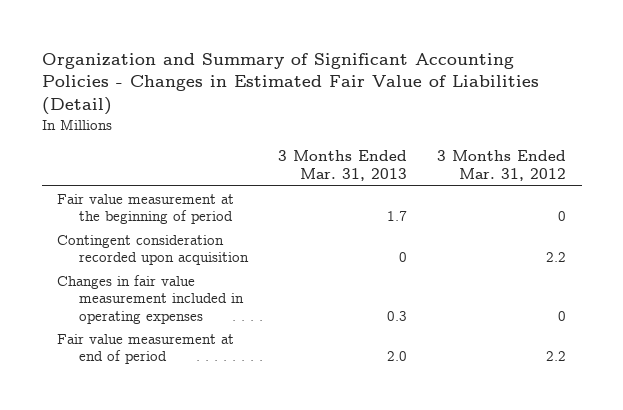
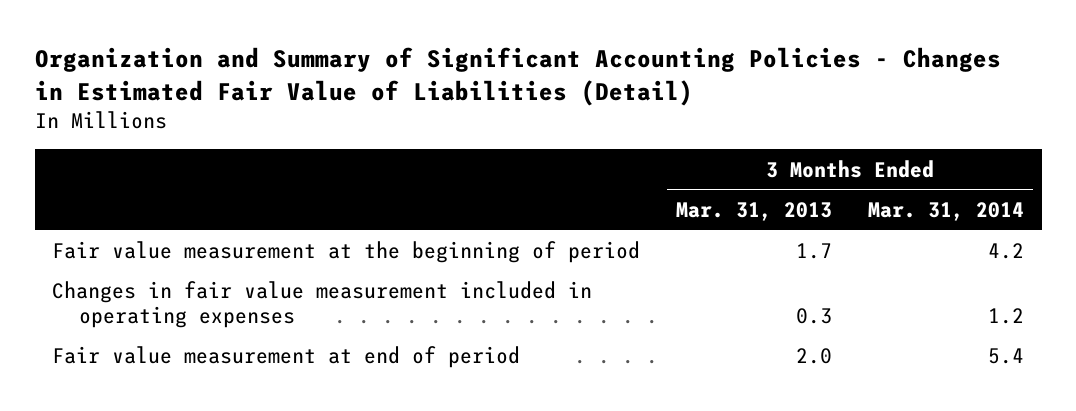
- | 3 Months Ended Mar. 31, 2013 | 3 Months Ended Mar. 31, 2012
+ | 3 Months Ended Mar. 31, 2013 | 3 Months Ended Mar. 31, 2014
- Contingent consideration recorded upon acquisition | 0 | 2.2

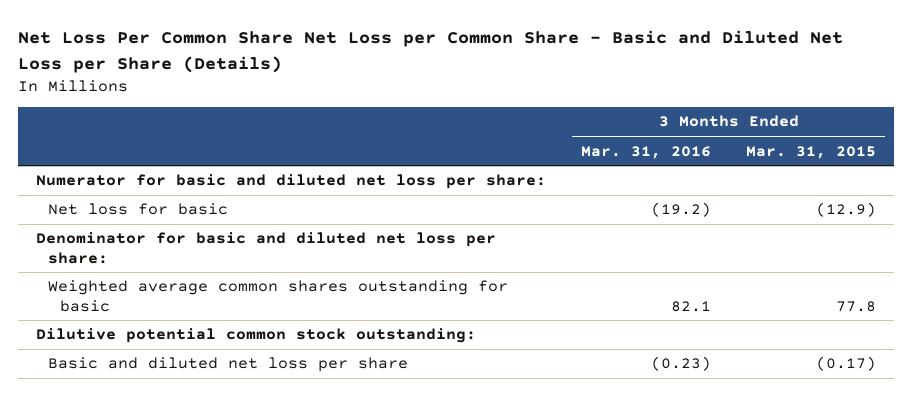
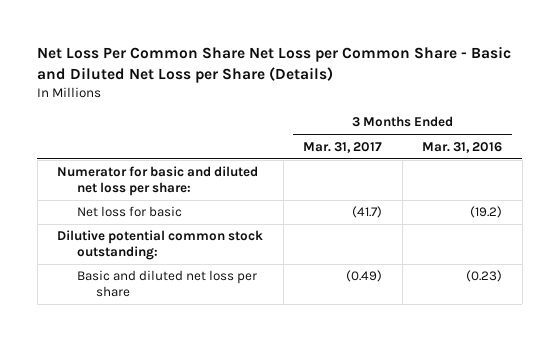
- | 3 Months Ended Mar. 31, 2016 | 3 Months Ended Mar. 31, 2015
+ | 3 Months Ended Mar. 31, 2017 | 3 Months Ended Mar. 31, 2016
- Denominator for basic and diluted net loss per share:
- Weighted average common shares outstanding for basic | 82.1 | 77.8

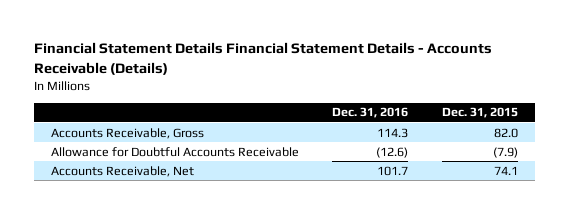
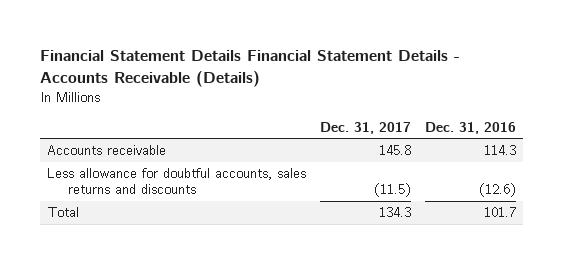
- | Dec. 31, 2016 | Dec. 31, 2015
+ | Dec. 31, 2017 | Dec. 31, 2016
- Accounts Receivable, Gross | 114.3 | 82.0
- Allowance for Doubtful Accounts Receivable | (12.6) | (7.9)
- Accounts Receivable, Net | 101.7 | 74.1
+ Accounts receivable | 145.8 | 114.3
+ Less allowance for doubtful accounts, sales returns and discounts | (11.5) | (12.6)
+ Total | 134.3 | 101.7

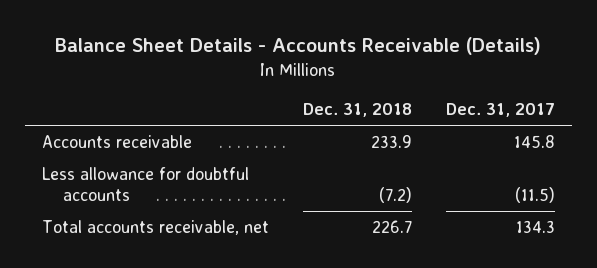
- Financial Statement Details Financial Statement Details - Accounts Receivable (Details)
+ Balance Sheet Details - Accounts Receivable (Details)
- | Dec. 31, 2017 | Dec. 31, 2016
+ | Dec. 31, 2018 | Dec. 31, 2017
- Less allowance for doubtful accounts, sales returns and discounts | (11.5) | (12.6)
- Total | 134.3 | 101.7
+ Less allowance for doubtful accounts | (7.2) | (11.5)
+ Total accounts receivable, net | 226.7 | 134.3

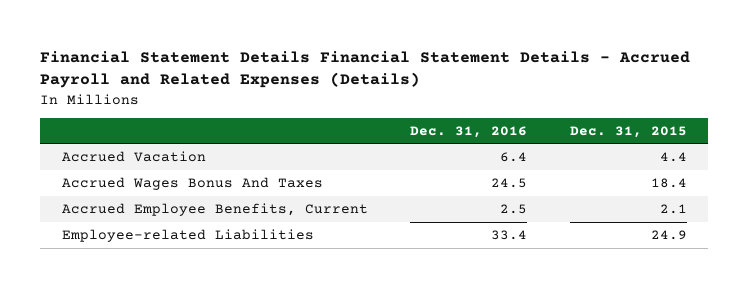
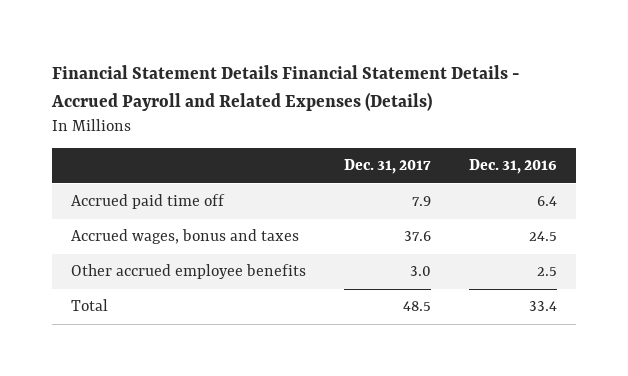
- | Dec. 31, 2016 | Dec. 31, 2015
+ | Dec. 31, 2017 | Dec. 31, 2016
- Accrued Vacation | 6.4 | 4.4
- Accrued Wages Bonus And Taxes | 24.5 | 18.4
- Accrued Employee Benefits, Current | 2.5 | 2.1
- Employee-related Liabilities | 33.4 | 24.9
+ Accrued paid time off | 7.9 | 6.4
+ Accrued wages, bonus and taxes | 37.6 | 24.5
+ Other accrued employee benefits | 3.0 | 2.5
+ Total | 48.5 | 33.4

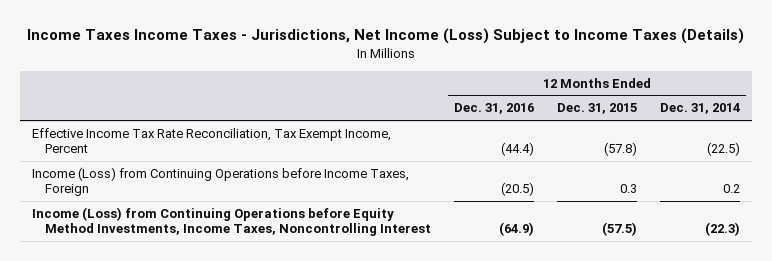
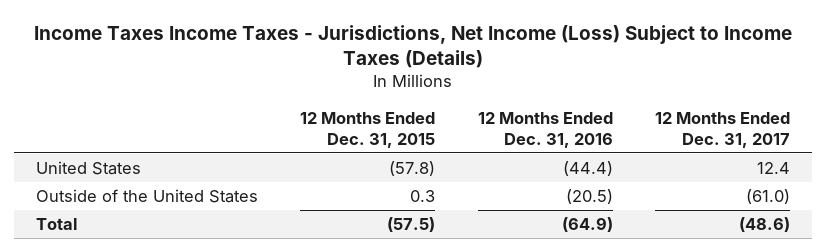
- | 12 Months Ended Dec. 31, 2016 | 12 Months Ended Dec. 31, 2015 | 12 Months Ended Dec. 31, 2014
+ | 12 Months Ended Dec. 31, 2015 | 12 Months Ended Dec. 31, 2016 | 12 Months Ended Dec. 31, 2017
- Effective Income Tax Rate Reconciliation, Tax Exempt Income, Percent | (44.4) | (57.8) | (22.5)
- Income (Loss) from Continuing Operations before Income Taxes, Foreign | (20.5) | 0.3 | 0.2
- Income (Loss) from Continuing Operations before Equity Method Investments, Income Taxes, Noncontrolling Interest | (64.9) | (57.5) | (22.3)
+ United States | (57.8) | (44.4) | 12.4
+ Outside of the United States | 0.3 | (20.5) | (61.0)
+ Total | (57.5) | (64.9) | (48.6)

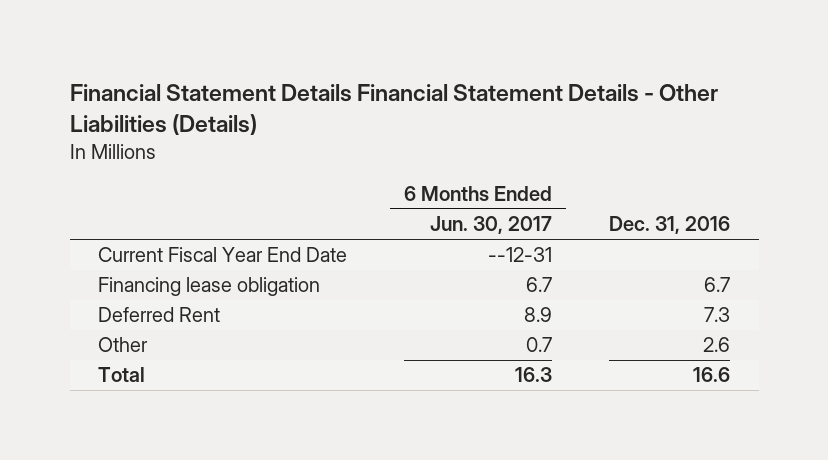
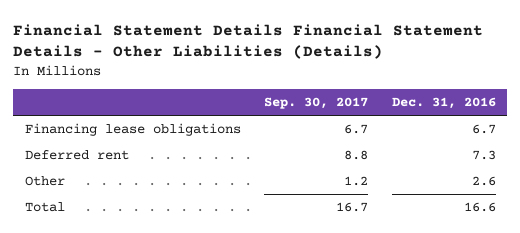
- | 6 Months Ended Jun. 30, 2017 | Dec. 31, 2016
+ | Sep. 30, 2017 | Dec. 31, 2016
- Current Fiscal Year End Date | --12-31 |
- Financing lease obligation | 6.7 | 6.7
- Deferred Rent | 8.9 | 7.3
+ Financing lease obligations | 6.7 | 6.7
+ Deferred rent | 8.8 | 7.3

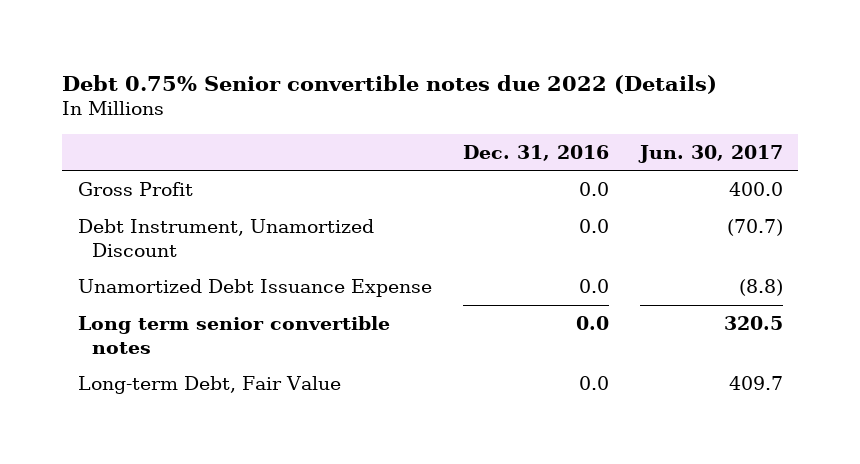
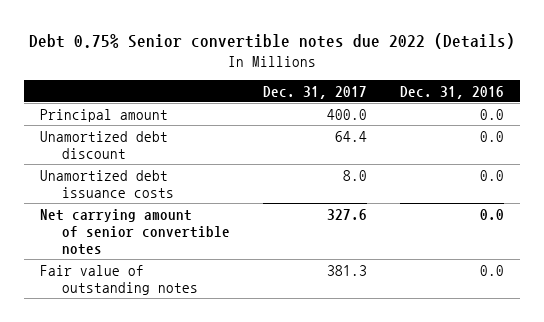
- | Dec. 31, 2016 | Jun. 30, 2017
+ | Dec. 31, 2017 | Dec. 31, 2016
- Gross Profit | 0.0 | 400.0
- Debt Instrument, Unamortized Discount | 0.0 | (70.7)
- Unamortized Debt Issuance Expense | 0.0 | (8.8)
- Long term senior convertible notes | 0.0 | 320.5
- Long-term Debt, Fair Value | 0.0 | 409.7
+ Principal amount | 400.0 | 0.0
+ Unamortized debt discount | 64.4 | 0.0
+ Unamortized debt issuance costs | 8.0 | 0.0
+ Net carrying amount of senior convertible notes | 327.6 | 0.0
+ Fair value of outstanding notes | 381.3 | 0.0

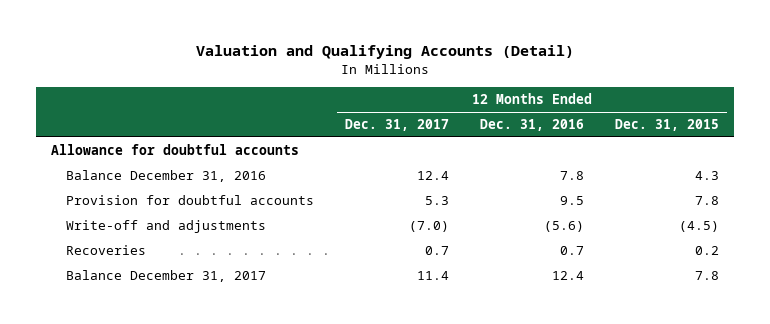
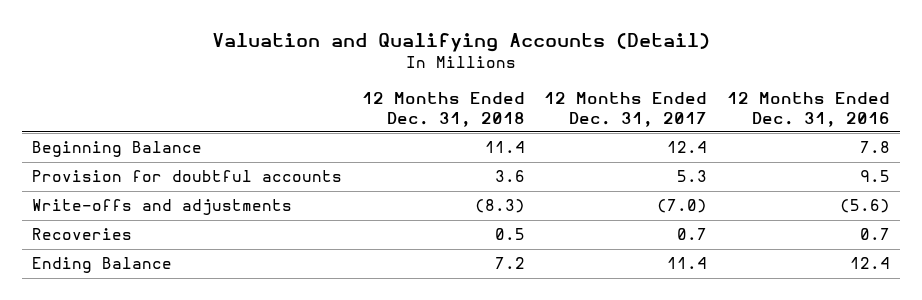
- | 12 Months Ended Dec. 31, 2017 | 12 Months Ended Dec. 31, 2016 | 12 Months Ended Dec. 31, 2015
+ | 12 Months Ended Dec. 31, 2018 | 12 Months Ended Dec. 31, 2017 | 12 Months Ended Dec. 31, 2016
- Allowance for doubtful accounts
- Balance December 31, 2016 | 12.4 | 7.8 | 4.3
+ Beginning Balance | 11.4 | 12.4 | 7.8
- Write-off and adjustments | (7.0) | (5.6) | (4.5)
+ Write-offs and adjustments | (8.3) | (7.0) | (5.6)
- Balance December 31, 2017 | 11.4 | 12.4 | 7.8
+ Ending Balance | 7.2 | 11.4 | 12.4

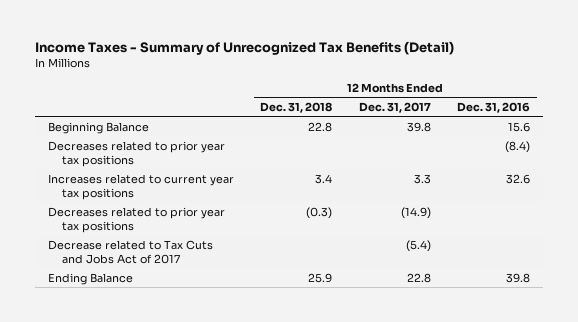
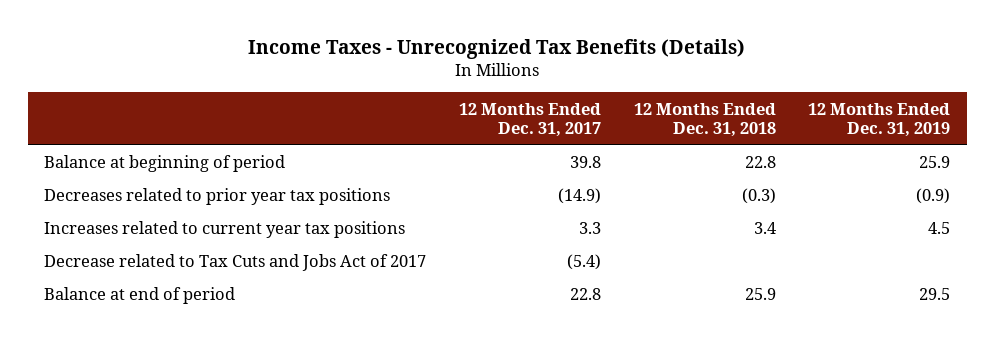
- Income Taxes - Summary of Unrecognized Tax Benefits (Detail)
+ Income Taxes - Unrecognized Tax Benefits (Details)
- | 12 Months Ended Dec. 31, 2018 | 12 Months Ended Dec. 31, 2017 | 12 Months Ended Dec. 31, 2016
+ | 12 Months Ended Dec. 31, 2017 | 12 Months Ended Dec. 31, 2018 | 12 Months Ended Dec. 31, 2019
- Beginning Balance | 22.8 | 39.8 | 15.6
- Decreases related to prior year tax positions | | | (8.4)
+ Balance at beginning of period | 39.8 | 22.8 | 25.9
moved down: Increases related to current year tax positions | 3.3 | 3.4 | 4.5
- Ending Balance | 25.9 | 22.8 | 39.8
+ Balance at end of period | 22.8 | 25.9 | 29.5

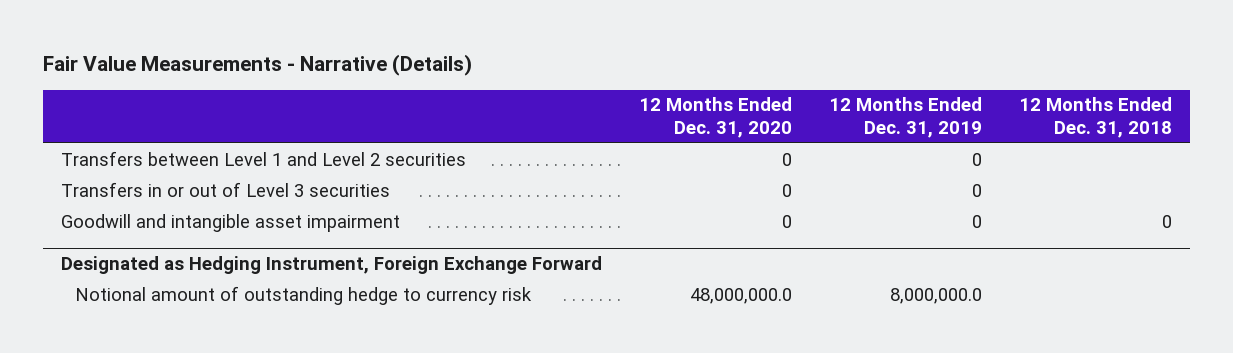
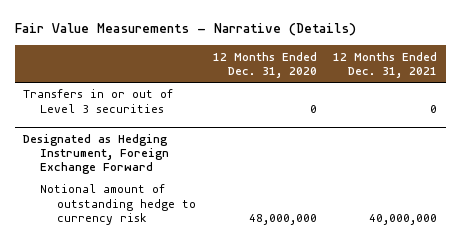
- | 12 Months Ended Dec. 31, 2020 | 12 Months Ended Dec. 31, 2019 | 12 Months Ended Dec. 31, 2018
+ | 12 Months Ended Dec. 31, 2020 | 12 Months Ended Dec. 31, 2021
- Transfers between Level 1 and Level 2 securities | 0 | 0 |
- Goodwill and intangible asset impairment | 0 | 0 | 0
@ Designated as Hedging Instrument, Foreign Exchange Forward
- Notional amount of outstanding hedge to currency risk | 48,000,000.0 | 8,000,000.0 |
+ Notional amount of outstanding hedge to currency risk | 48,000,000 | 40,000,000

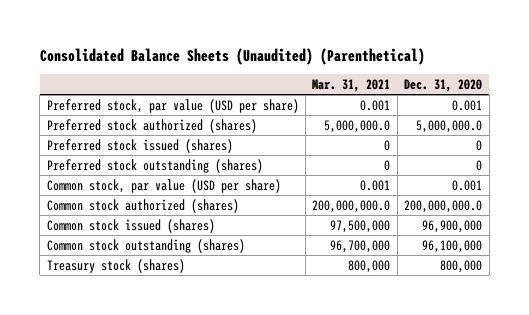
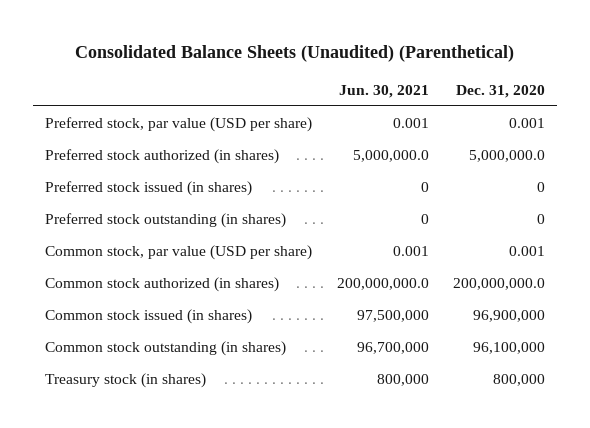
- | Mar. 31, 2021 | Dec. 31, 2020
+ | Jun. 30, 2021 | Dec. 31, 2020
- Preferred stock authorized (shares) | 5,000,000.0 | 5,000,000.0
- Preferred stock issued (shares) | 0 | 0
- Preferred stock outstanding (shares) | 0 | 0
+ Preferred stock authorized (in shares) | 5,000,000.0 | 5,000,000.0
+ Preferred stock issued (in shares) | 0 | 0
+ Preferred stock outstanding (in shares) | 0 | 0
- Common stock authorized (shares) | 200,000,000.0 | 200,000,000.0
- Common stock issued (shares) | 97,500,000 | 96,900,000
- Common stock outstanding (shares) | 96,700,000 | 96,100,000
- Treasury stock (shares) | 800,000 | 800,000
+ Common stock authorized (in shares) | 200,000,000.0 | 200,000,000.0
+ Common stock issued (in shares) | 97,500,000 | 96,900,000
+ Common stock outstanding (in shares) | 96,700,000 | 96,100,000
+ Treasury stock (in shares) | 800,000 | 800,000

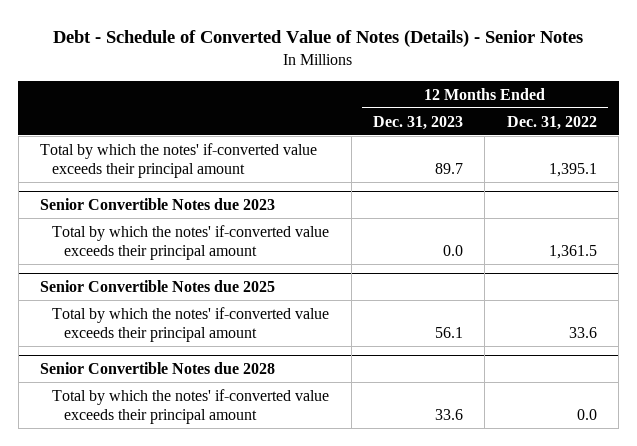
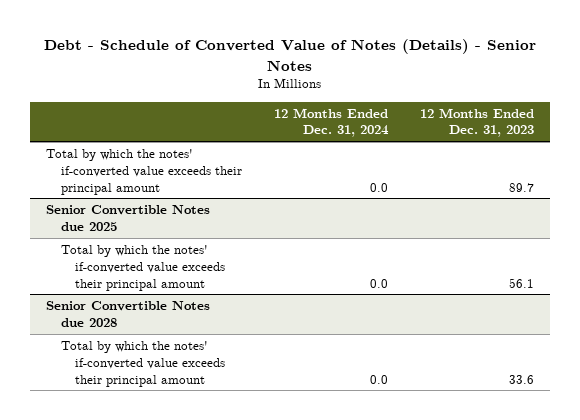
- | 12 Months Ended Dec. 31, 2023 | 12 Months Ended Dec. 31, 2022
+ | 12 Months Ended Dec. 31, 2024 | 12 Months Ended Dec. 31, 2023
- Senior Convertible Notes due 2023
- Total by which the notes' if-converted value exceeds their principal amount | 0.0 | 1,361.5

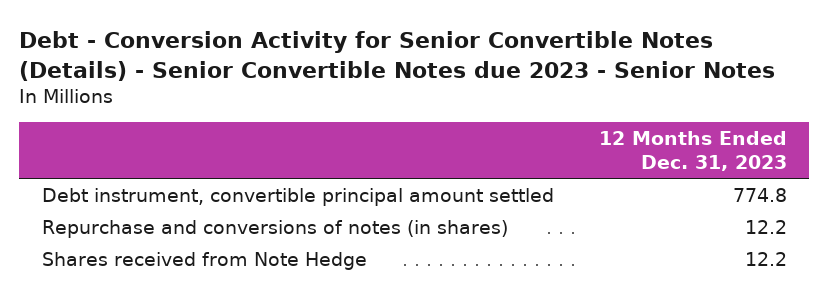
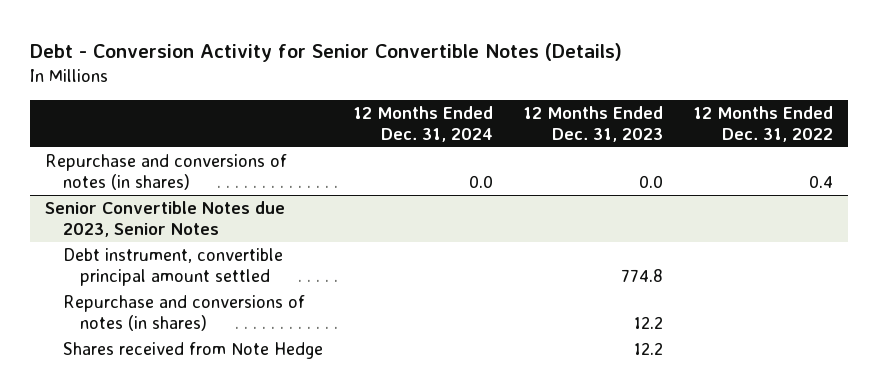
- Debt - Conversion Activity for Senior Convertible Notes (Details) - Senior Convertible Notes due 2023 - Senior Notes
+ Debt - Conversion Activity for Senior Convertible Notes (Details)
- | 12 Months Ended Dec. 31, 2023
+ | 12 Months Ended Dec. 31, 2024 | 12 Months Ended Dec. 31, 2023 | 12 Months Ended Dec. 31, 2022
+ Repurchase and conversions of notes (in shares) | 0.0 | 0.0 | 0.4
+ Senior Convertible Notes due 2023, Senior Notes

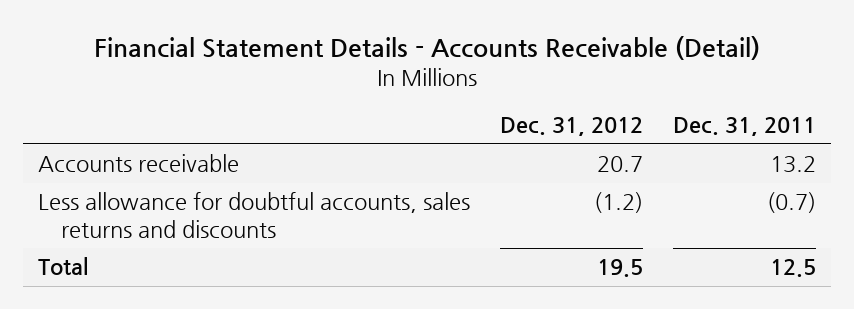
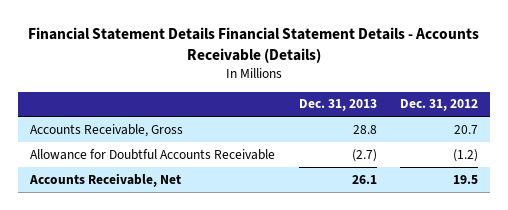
- Financial Statement Details - Accounts Receivable (Detail)
+ Financial Statement Details Financial Statement Details - Accounts Receivable (Details)
- | Dec. 31, 2012 | Dec. 31, 2011
+ | Dec. 31, 2013 | Dec. 31, 2012
- Accounts receivable | 20.7 | 13.2
- Less allowance for doubtful accounts, sales returns and discounts | (1.2) | (0.7)
- Total | 19.5 | 12.5
+ Accounts Receivable, Gross | 28.8 | 20.7
+ Allowance for Doubtful Accounts Receivable | (2.7) | (1.2)
+ Accounts Receivable, Net | 26.1 | 19.5

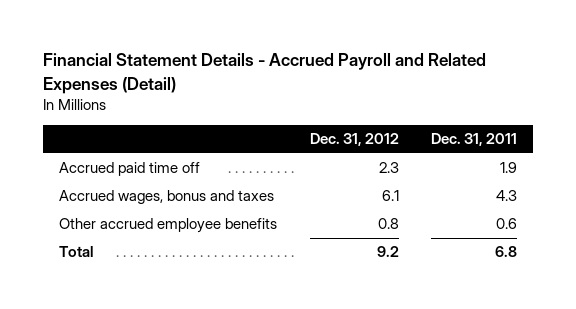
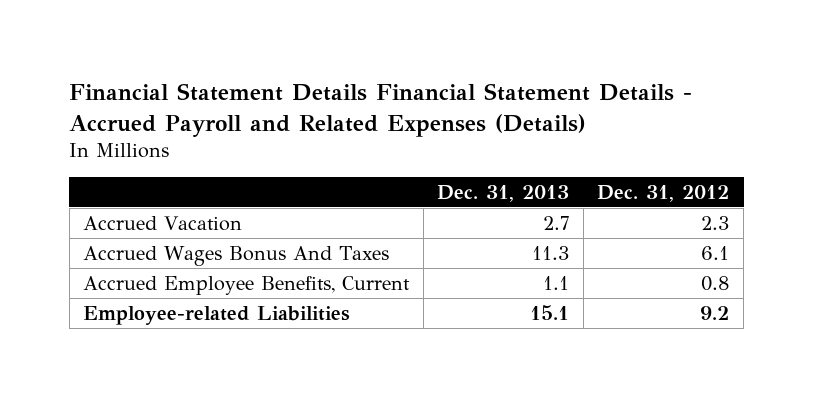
- Financial Statement Details - Accrued Payroll and Related Expenses (Detail)
+ Financial Statement Details Financial Statement Details - Accrued Payroll and Related Expenses (Details)
- | Dec. 31, 2012 | Dec. 31, 2011
+ | Dec. 31, 2013 | Dec. 31, 2012
- Accrued paid time off | 2.3 | 1.9
- Accrued wages, bonus and taxes | 6.1 | 4.3
- Other accrued employee benefits | 0.8 | 0.6
- Total | 9.2 | 6.8
+ Accrued Vacation | 2.7 | 2.3
+ Accrued Wages Bonus And Taxes | 11.3 | 6.1
+ Accrued Employee Benefits, Current | 1.1 | 0.8
+ Employee-related Liabilities | 15.1 | 9.2

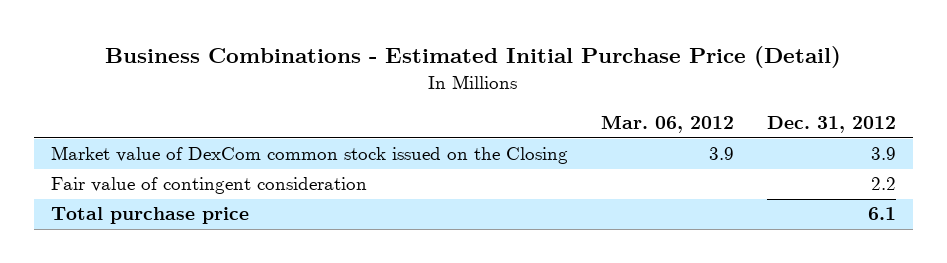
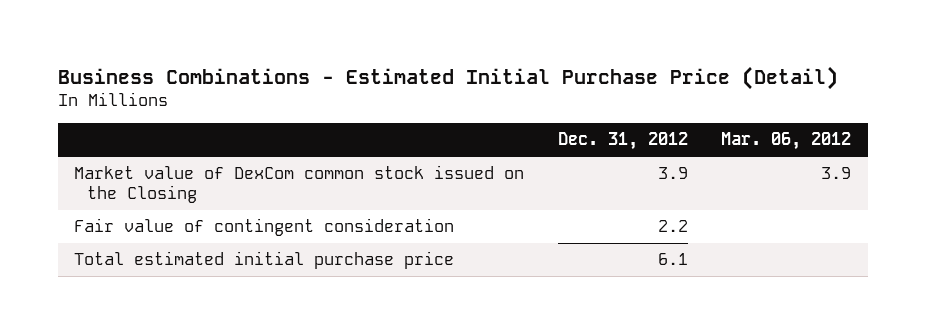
- | Mar. 06, 2012 | Dec. 31, 2012
+ | Dec. 31, 2012 | Mar. 06, 2012
- Total purchase price | | 6.1
+ Total estimated initial purchase price | 6.1 |

